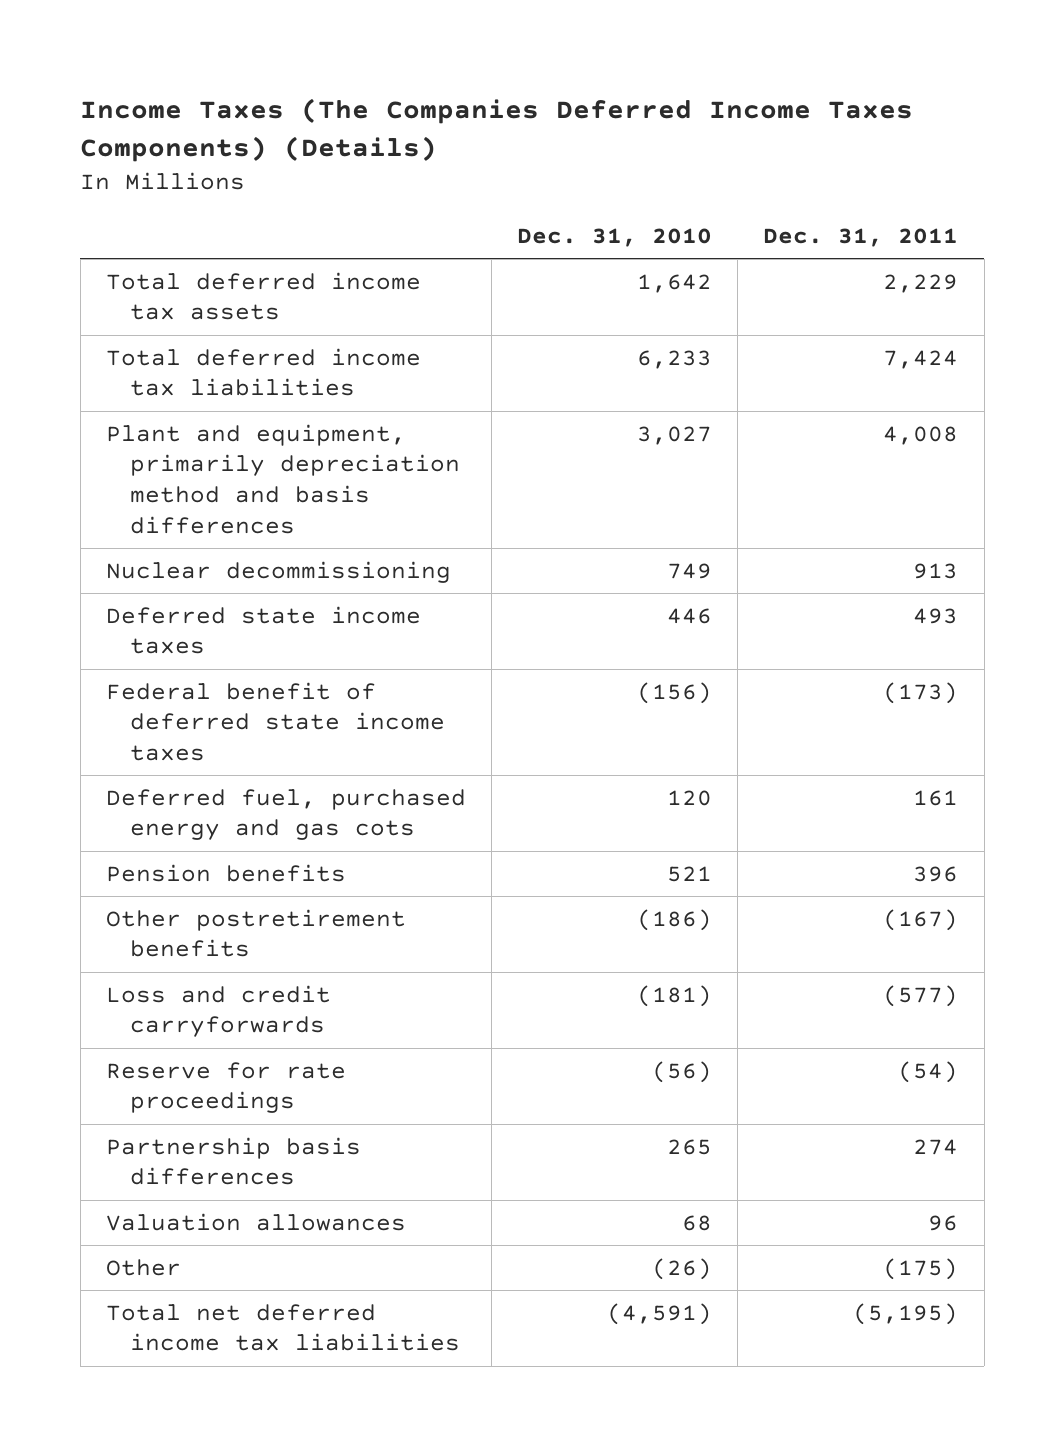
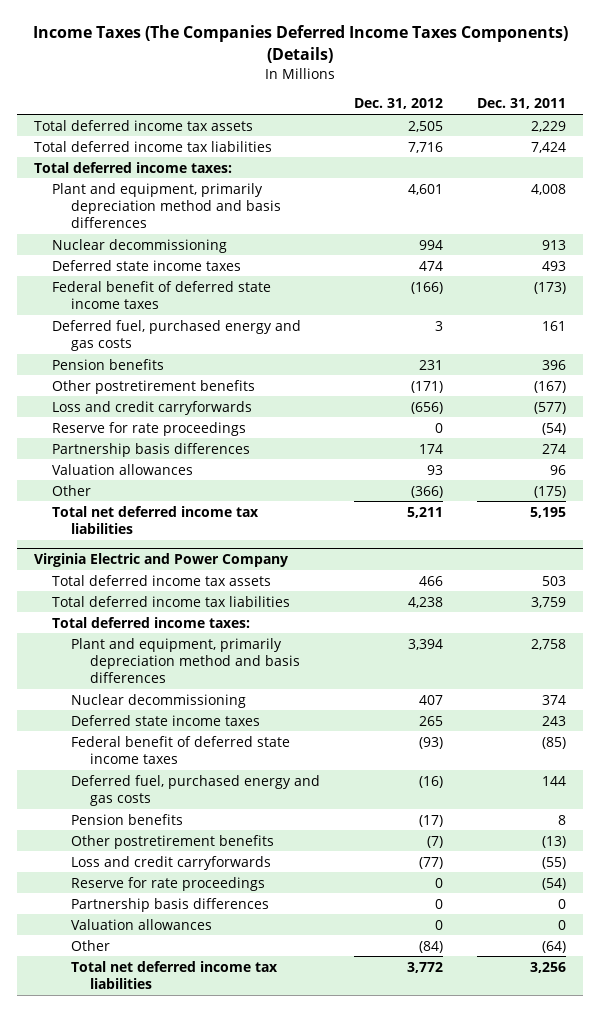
- | Dec. 31, 2010 | Dec. 31, 2011
+ | Dec. 31, 2012 | Dec. 31, 2011
+ Total deferred income taxes:
- Deferred fuel, purchased energy and gas cots | 120 | 161
+ Deferred fuel, purchased energy and gas costs | 3 | 161
- Total net deferred income tax liabilities | (4,591) | (5,195)
+ Total net deferred income tax liabilities | 5,211 | 5,195
+ Virginia Electric and Power Company
+ Total deferred income tax assets | 466 | 503
+ Total deferred income tax liabilities | 4,238 | 3,759
+ Total deferred income taxes:
+ Plant and equipment, primarily depreciation method and basis differences | 3,394 | 2,758
+ Nuclear decommissioning | 407 | 374
+ Deferred state income taxes | 265 | 243
+ Federal benefit of deferred state income taxes | (93) | (85)
+ Deferred fuel, purchased energy and gas costs | (16) | 144
+ Pension benefits | (17) | 8
+ Other postretirement benefits | (7) | (13)
+ Loss and credit carryforwards | (77) | (55)
+ Reserve for rate proceedings | 0 | (54)
+ Partnership basis differences | 0 | 0
+ Valuation allowances | 0 | 0
+ Other | (84) | (64)
+ Total net deferred income tax liabilities | 3,772 | 3,256

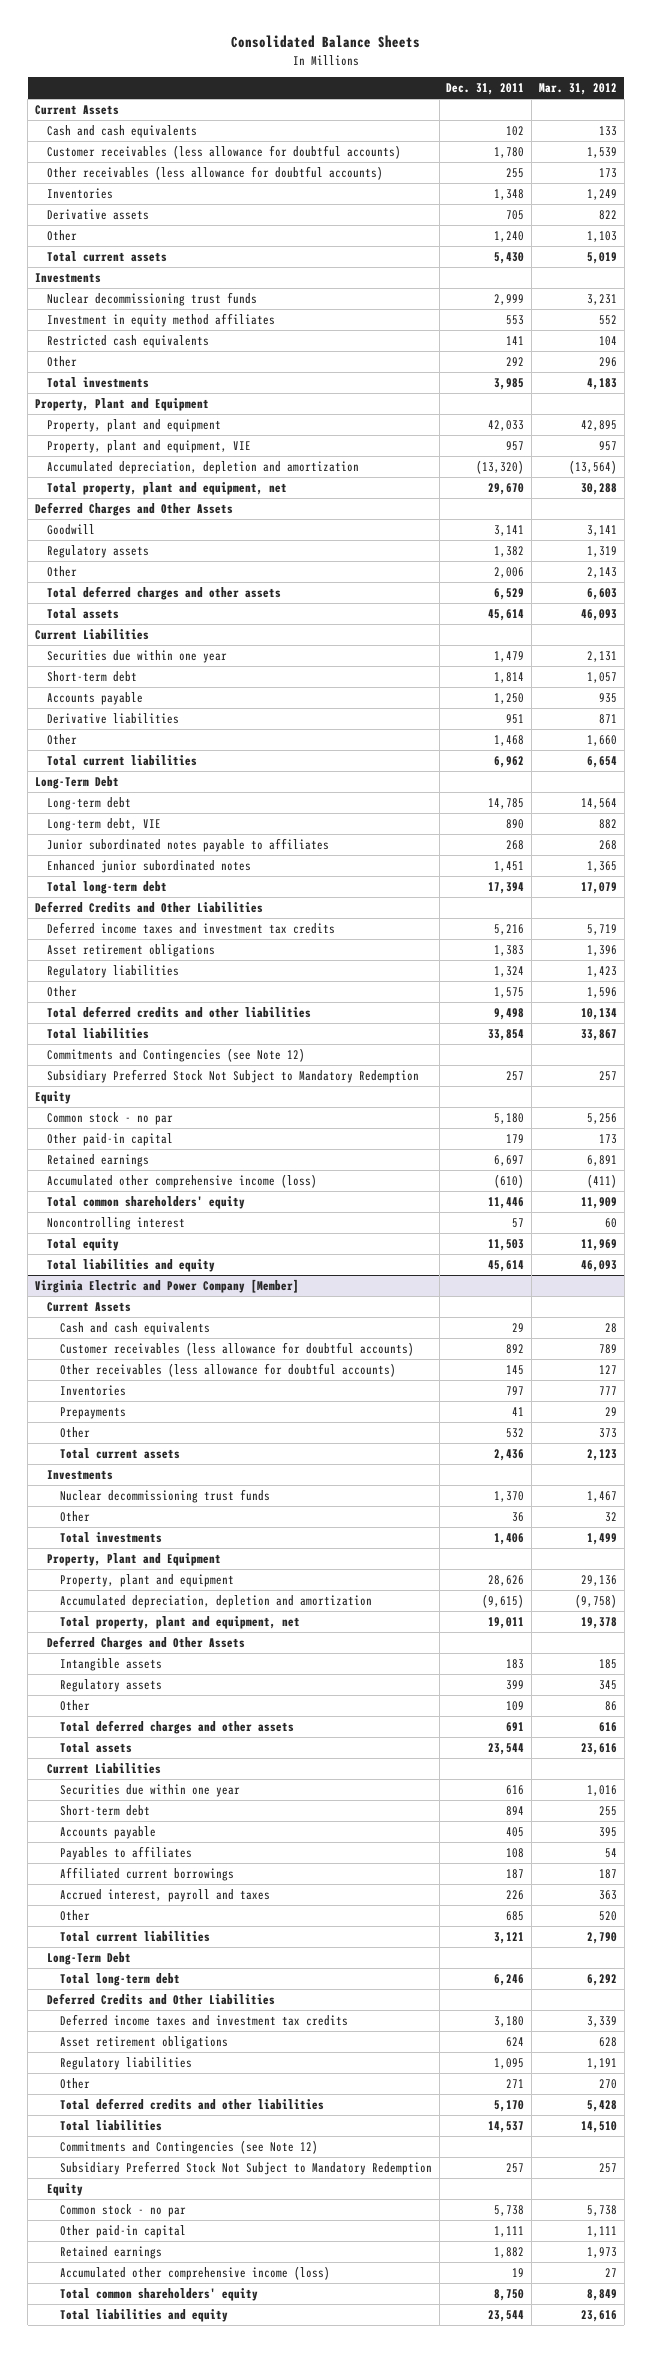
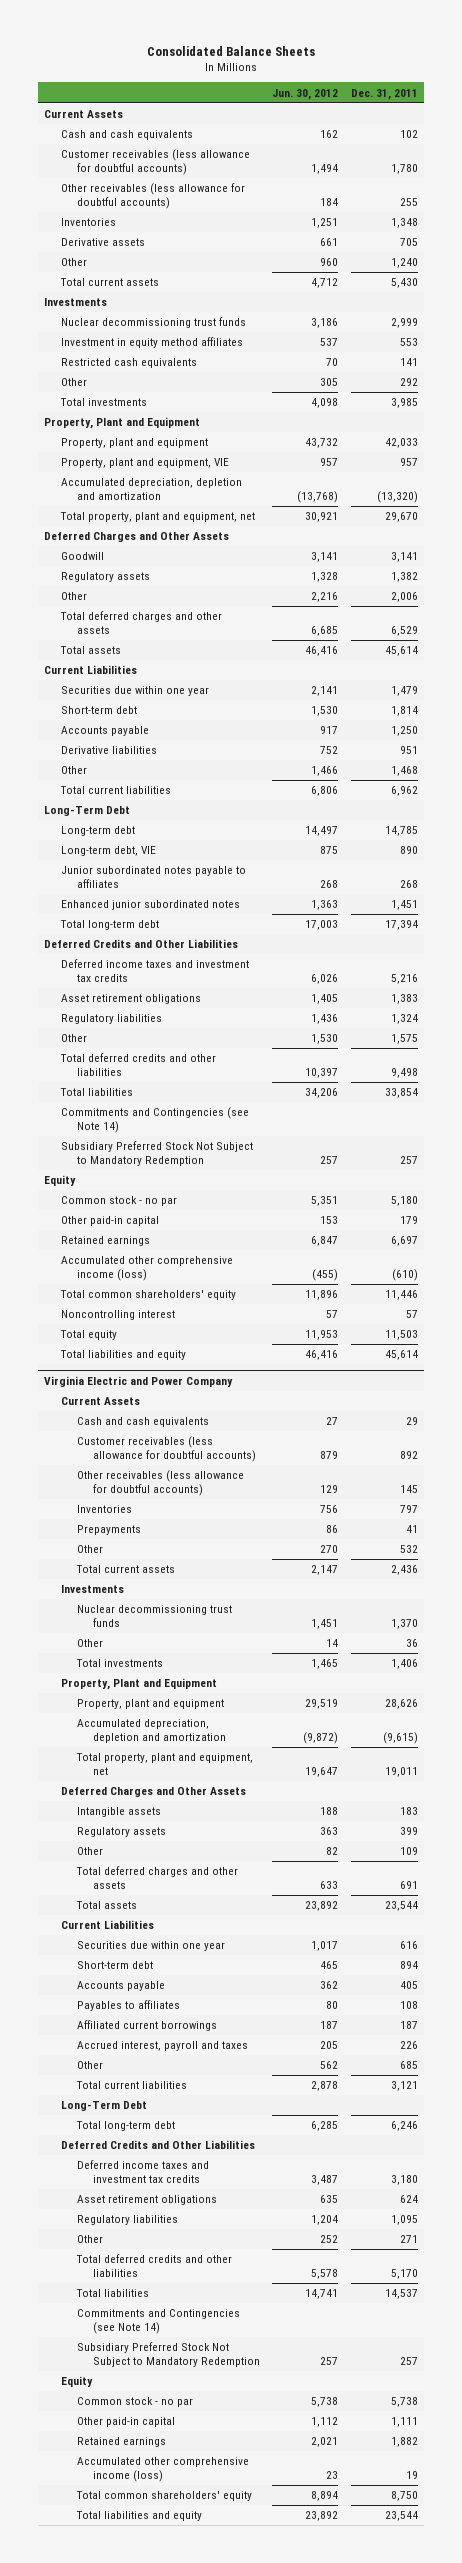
- | Dec. 31, 2011 | Mar. 31, 2012
+ | Jun. 30, 2012 | Dec. 31, 2011
- Commitments and Contingencies (see Note 12)
+ Commitments and Contingencies (see Note 14)
- Virginia Electric and Power Company [Member]
+ Virginia Electric and Power Company
- Commitments and Contingencies (see Note 12)
+ Commitments and Contingencies (see Note 14)

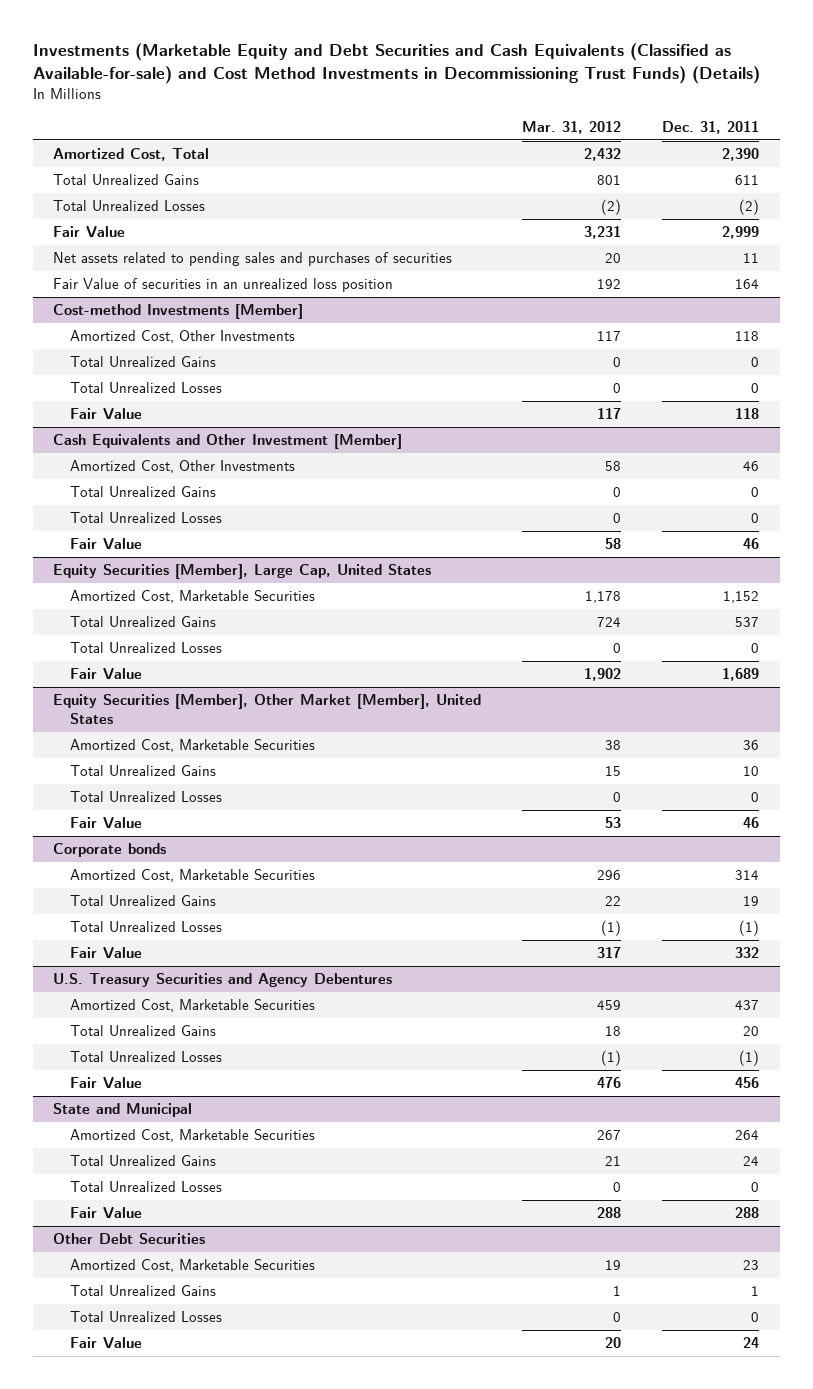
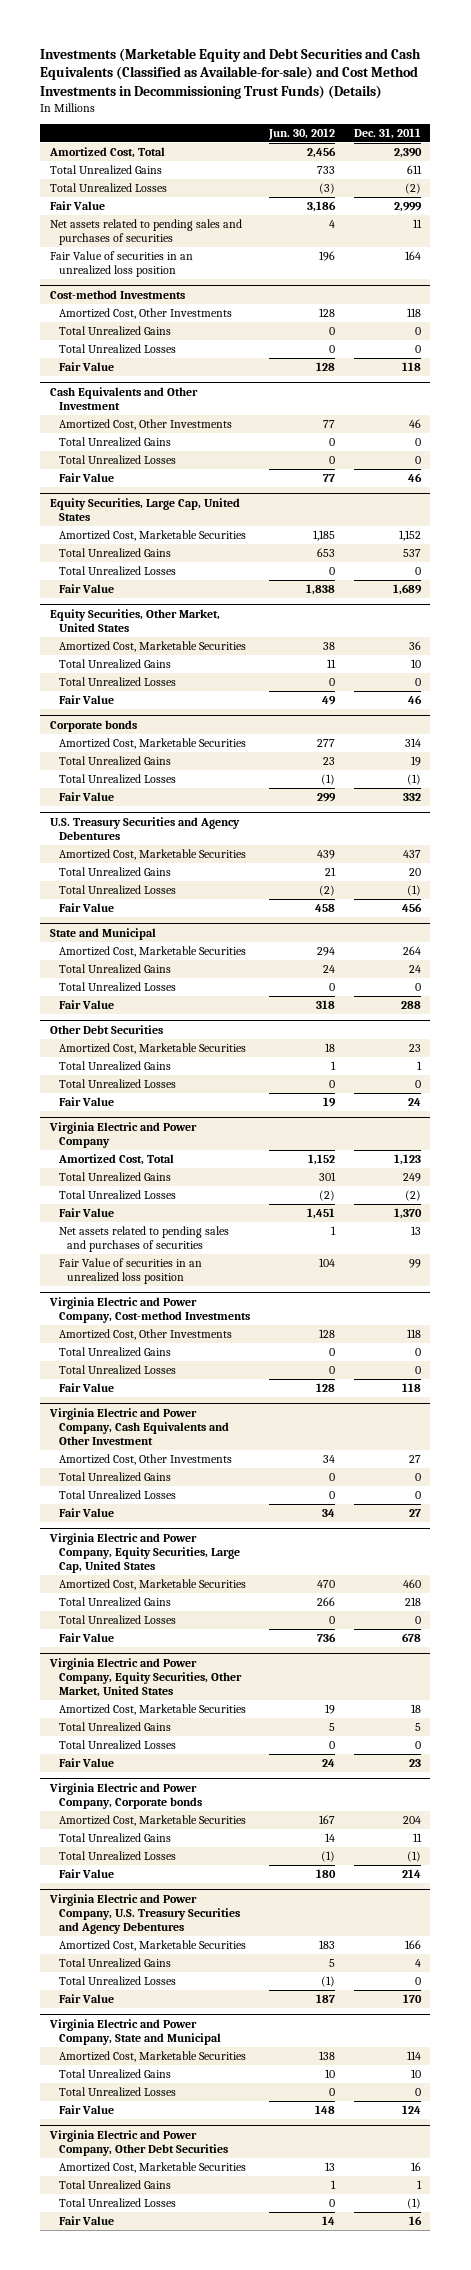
- | Mar. 31, 2012 | Dec. 31, 2011
+ | Jun. 30, 2012 | Dec. 31, 2011
- Cost-method Investments [Member]
+ Cost-method Investments
- Cash Equivalents and Other Investment [Member]
+ Cash Equivalents and Other Investment
- Equity Securities [Member], Large Cap, United States
+ Equity Securities, Large Cap, United States
- Equity Securities [Member], Other Market [Member], United States
+ Equity Securities, Other Market, United States
+ Virginia Electric and Power Company
+ Amortized Cost, Total | 1,152 | 1,123
+ Total Unrealized Gains | 301 | 249
+ Total Unrealized Losses | (2) | (2)
+ Fair Value | 1,451 | 1,370
+ Net assets related to pending sales and purchases of securities | 1 | 13
+ Fair Value of securities in an unrealized loss position | 104 | 99
+ Virginia Electric and Power Company, Cost-method Investments
+ Amortized Cost, Other Investments | 128 | 118
+ Total Unrealized Gains | 0 | 0
+ Total Unrealized Losses | 0 | 0
+ Fair Value | 128 | 118
+ Virginia Electric and Power Company, Cash Equivalents and Other Investment
+ Amortized Cost, Other Investments | 34 | 27
+ Total Unrealized Gains | 0 | 0
+ Total Unrealized Losses | 0 | 0
+ Fair Value | 34 | 27
+ Virginia Electric and Power Company, Equity Securities, Large Cap, United States
+ Amortized Cost, Marketable Securities | 470 | 460
+ Total Unrealized Gains | 266 | 218
+ Total Unrealized Losses | 0 | 0
+ Fair Value | 736 | 678
+ Virginia Electric and Power Company, Equity Securities, Other Market, United States
+ Amortized Cost, Marketable Securities | 19 | 18
+ Total Unrealized Gains | 5 | 5
+ Total Unrealized Losses | 0 | 0
+ Fair Value | 24 | 23
+ Virginia Electric and Power Company, Corporate bonds
+ Amortized Cost, Marketable Securities | 167 | 204
+ Total Unrealized Gains | 14 | 11
+ Total Unrealized Losses | (1) | (1)
+ Fair Value | 180 | 214
+ Virginia Electric and Power Company, U.S. Treasury Securities and Agency Debentures
+ Amortized Cost, Marketable Securities | 183 | 166
+ Total Unrealized Gains | 5 | 4
+ Total Unrealized Losses | (1) | 0
+ Fair Value | 187 | 170
+ Virginia Electric and Power Company, State and Municipal
+ Amortized Cost, Marketable Securities | 138 | 114
+ Total Unrealized Gains | 10 | 10
+ Total Unrealized Losses | 0 | 0
+ Fair Value | 148 | 124
+ Virginia Electric and Power Company, Other Debt Securities
+ Amortized Cost, Marketable Securities | 13 | 16
+ Total Unrealized Gains | 1 | 1
+ Total Unrealized Losses | 0 | (1)
+ Fair Value | 14 | 16

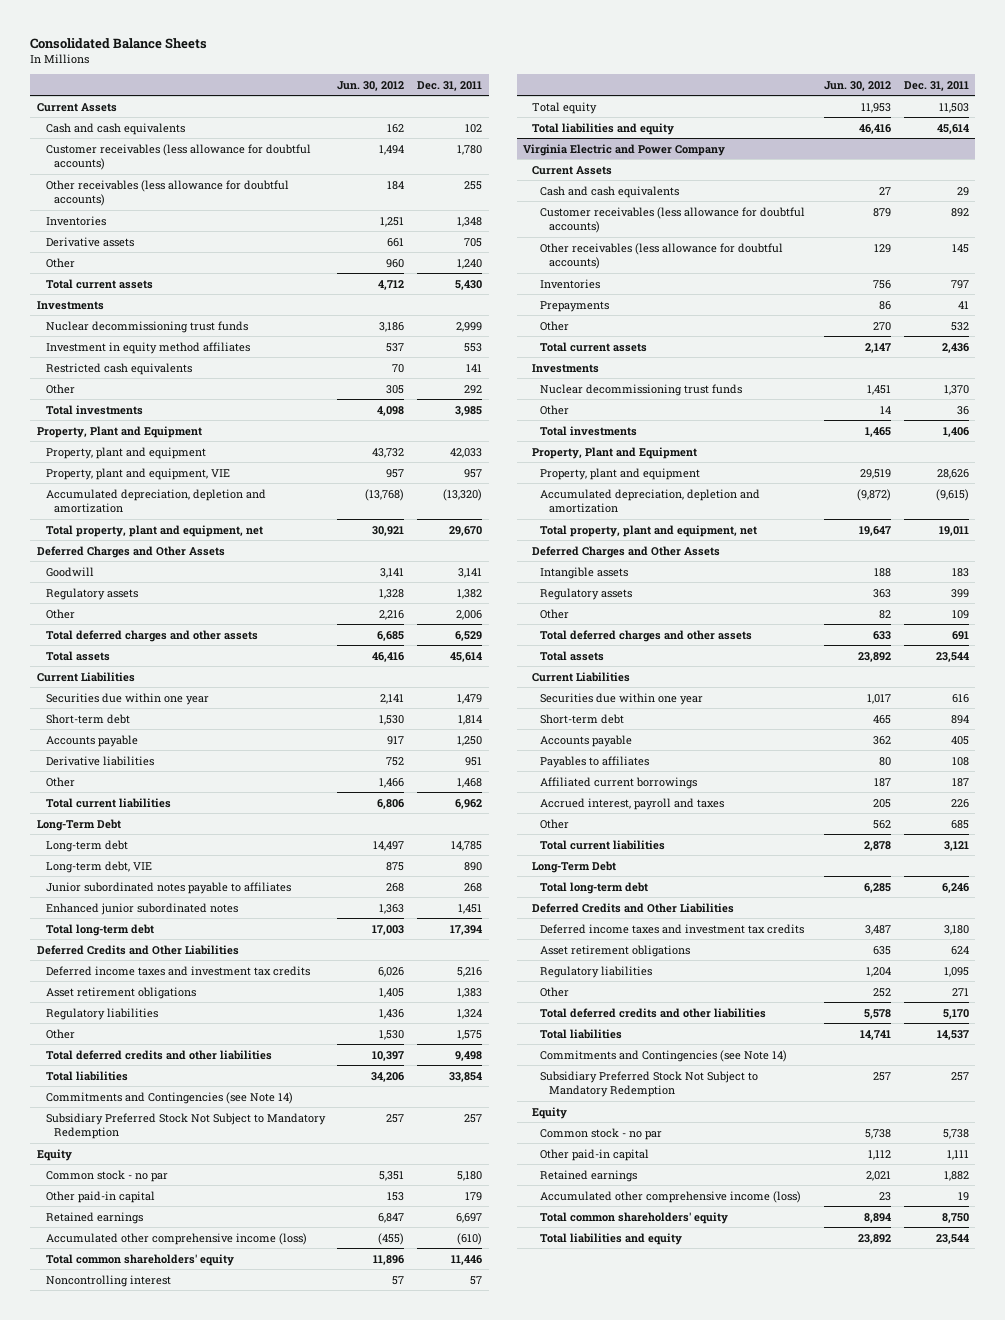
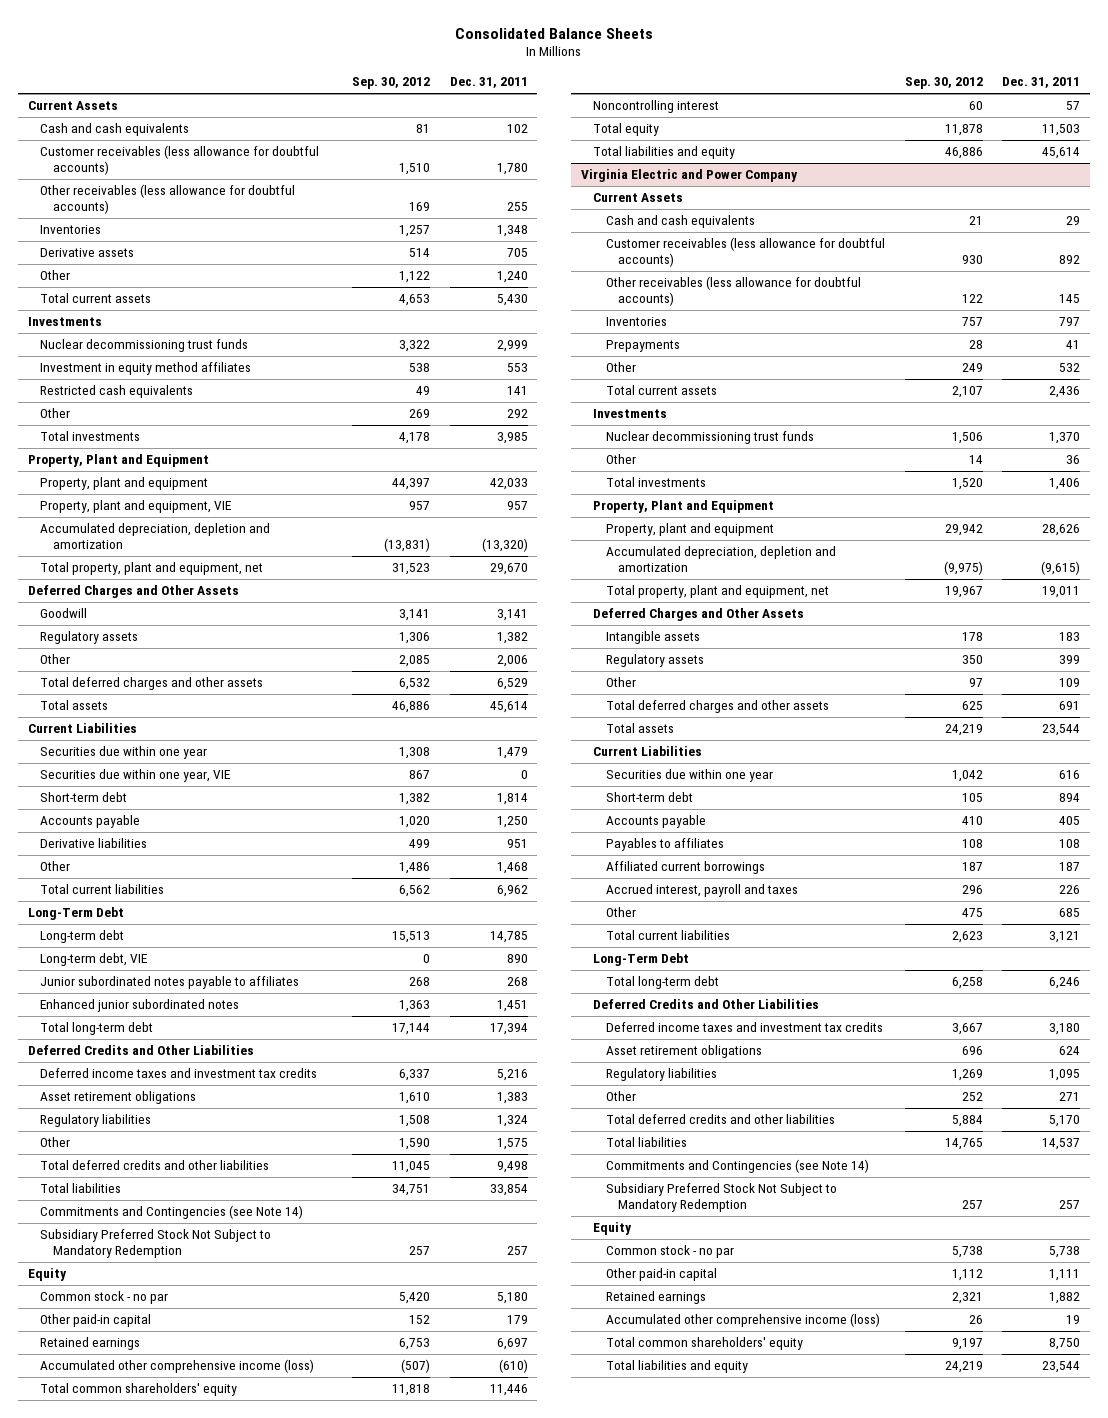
- | Jun. 30, 2012 | Dec. 31, 2011
+ | Sep. 30, 2012 | Dec. 31, 2011
+ Securities due within one year, VIE | 867 | 0

